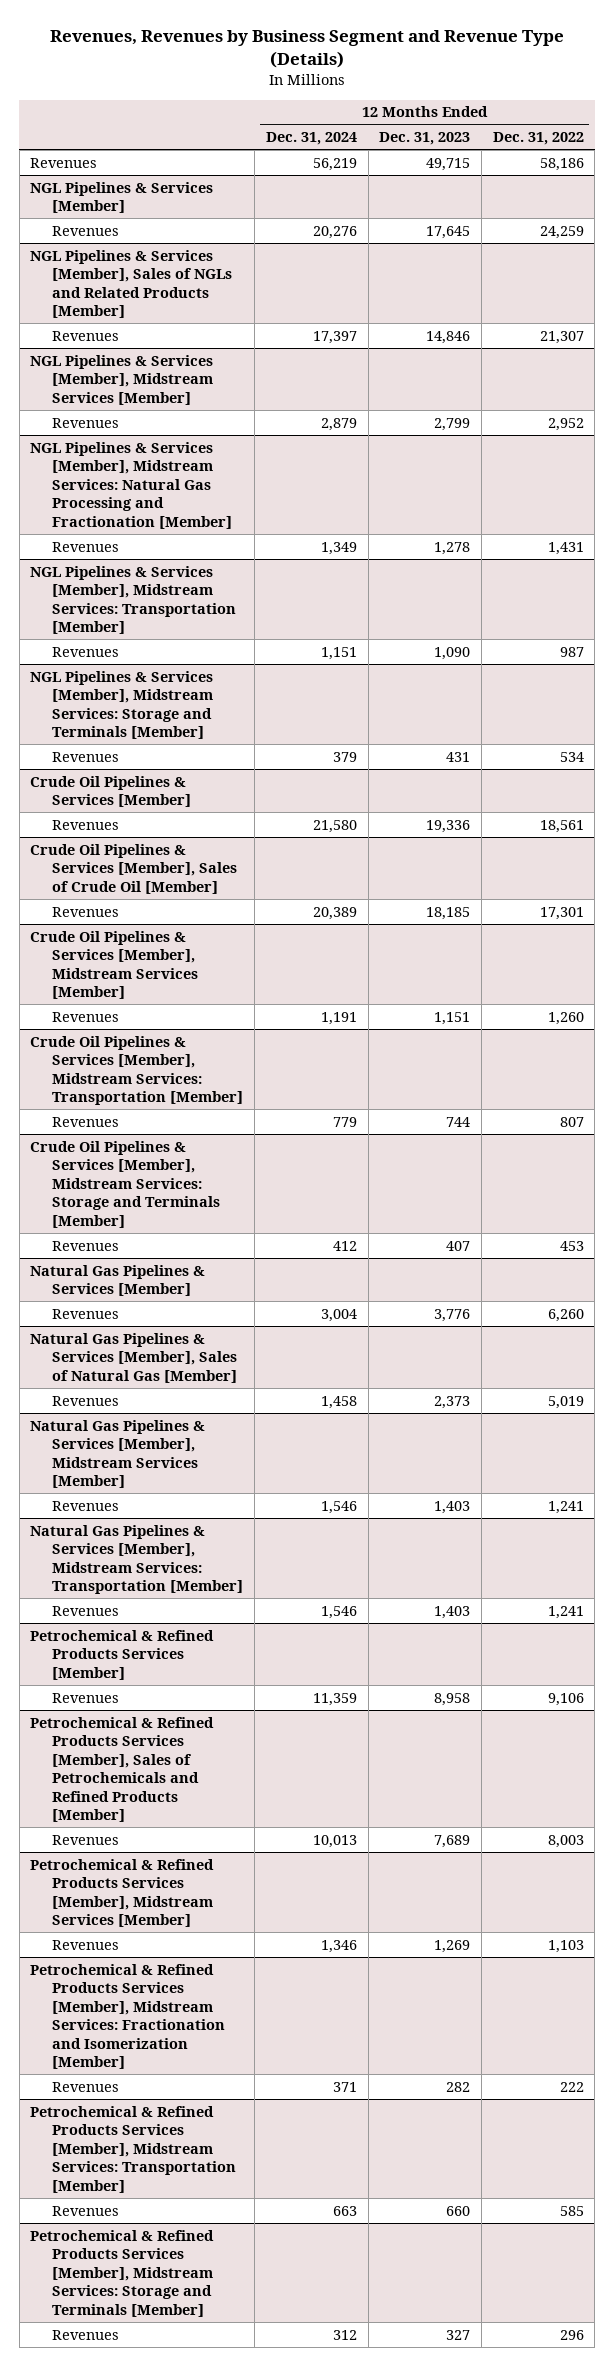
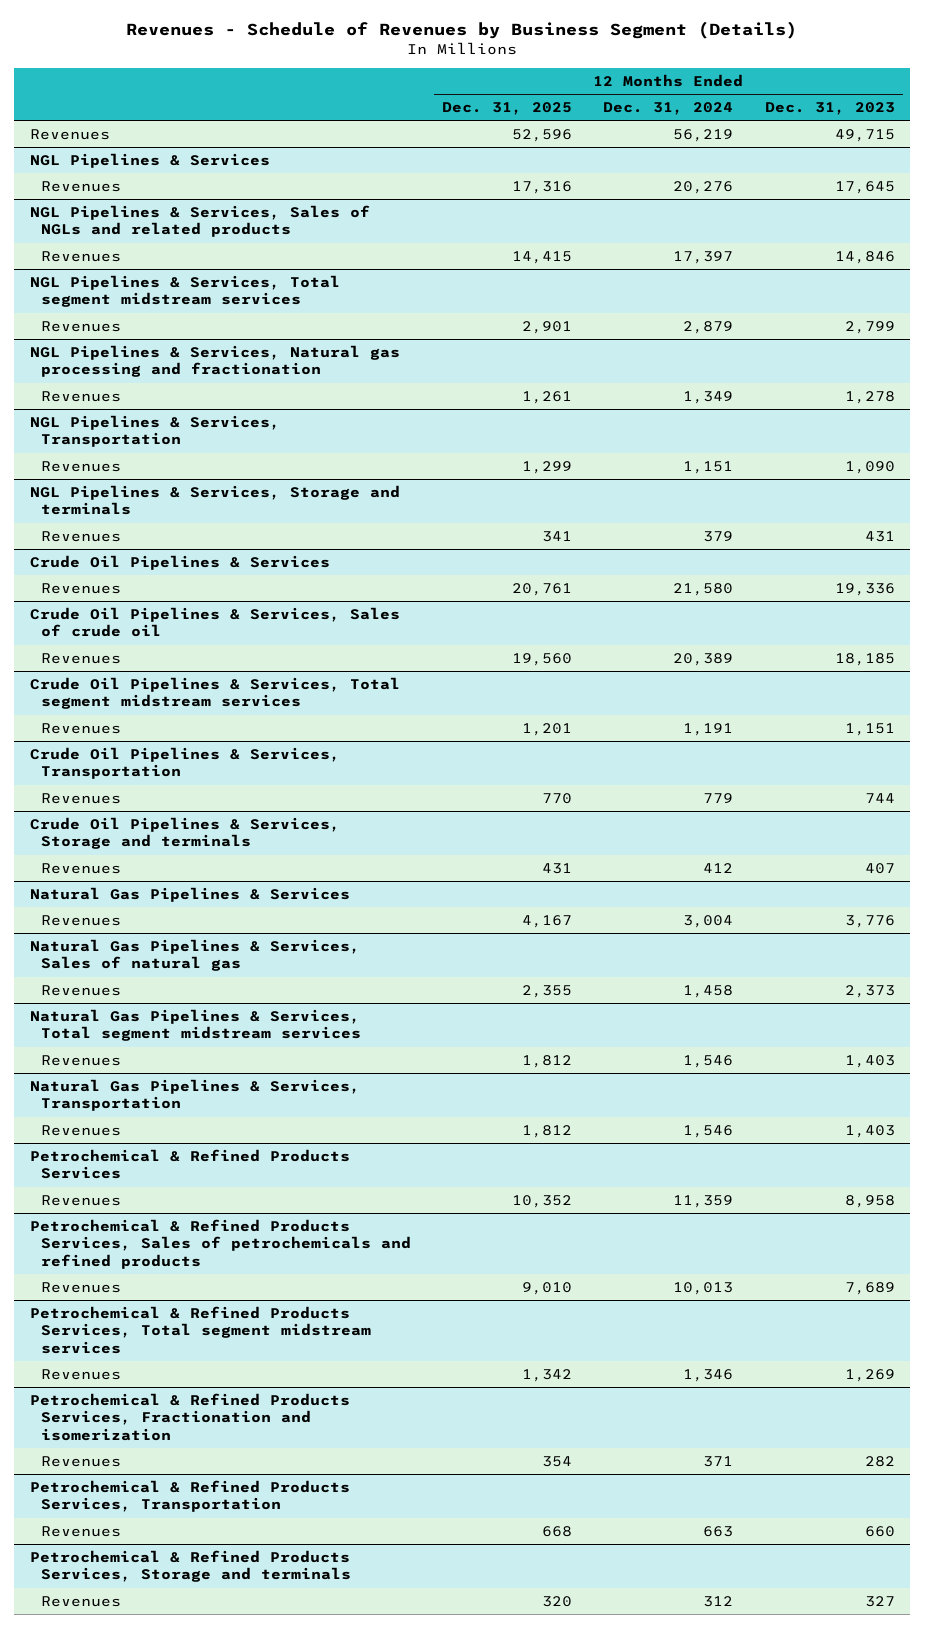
- Revenues, Revenues by Business Segment and Revenue Type (Details)
+ Revenues - Schedule of Revenues by Business Segment (Details)
- | 12 Months Ended Dec. 31, 2024 | 12 Months Ended Dec. 31, 2023 | 12 Months Ended Dec. 31, 2022
+ | 12 Months Ended Dec. 31, 2025 | 12 Months Ended Dec. 31, 2024 | 12 Months Ended Dec. 31, 2023
- NGL Pipelines & Services [Member]
+ NGL Pipelines & Services
- NGL Pipelines & Services [Member], Sales of NGLs and Related Products [Member]
+ NGL Pipelines & Services, Sales of NGLs and related products
- NGL Pipelines & Services [Member], Midstream Services [Member]
+ NGL Pipelines & Services, Total segment midstream services
- NGL Pipelines & Services [Member], Midstream Services: Natural Gas Processing and Fractionation [Member]
+ NGL Pipelines & Services, Natural gas processing and fractionation
- NGL Pipelines & Services [Member], Midstream Services: Transportation [Member]
+ NGL Pipelines & Services, Transportation
- NGL Pipelines & Services [Member], Midstream Services: Storage and Terminals [Member]
+ NGL Pipelines & Services, Storage and terminals
- Crude Oil Pipelines & Services [Member]
+ Crude Oil Pipelines & Services
- Crude Oil Pipelines & Services [Member], Sales of Crude Oil [Member]
+ Crude Oil Pipelines & Services, Sales of crude oil
- Crude Oil Pipelines & Services [Member], Midstream Services [Member]
+ Crude Oil Pipelines & Services, Total segment midstream services
- Crude Oil Pipelines & Services [Member], Midstream Services: Transportation [Member]
+ Crude Oil Pipelines & Services, Transportation
- Crude Oil Pipelines & Services [Member], Midstream Services: Storage and Terminals [Member]
+ Crude Oil Pipelines & Services, Storage and terminals
- Natural Gas Pipelines & Services [Member]
+ Natural Gas Pipelines & Services
- Natural Gas Pipelines & Services [Member], Sales of Natural Gas [Member]
+ Natural Gas Pipelines & Services, Sales of natural gas
- Natural Gas Pipelines & Services [Member], Midstream Services [Member]
+ Natural Gas Pipelines & Services, Total segment midstream services
- Natural Gas Pipelines & Services [Member], Midstream Services: Transportation [Member]
+ Natural Gas Pipelines & Services, Transportation
- Petrochemical & Refined Products Services [Member]
+ Petrochemical & Refined Products Services
- Petrochemical & Refined Products Services [Member], Sales of Petrochemicals and Refined Products [Member]
+ Petrochemical & Refined Products Services, Sales of petrochemicals and refined products
- Petrochemical & Refined Products Services [Member], Midstream Services [Member]
+ Petrochemical & Refined Products Services, Total segment midstream services
- Petrochemical & Refined Products Services [Member], Midstream Services: Fractionation and Isomerization [Member]
+ Petrochemical & Refined Products Services, Fractionation and isomerization
- Petrochemical & Refined Products Services [Member], Midstream Services: Transportation [Member]
+ Petrochemical & Refined Products Services, Transportation
- Petrochemical & Refined Products Services [Member], Midstream Services: Storage and Terminals [Member]
+ Petrochemical & Refined Products Services, Storage and terminals

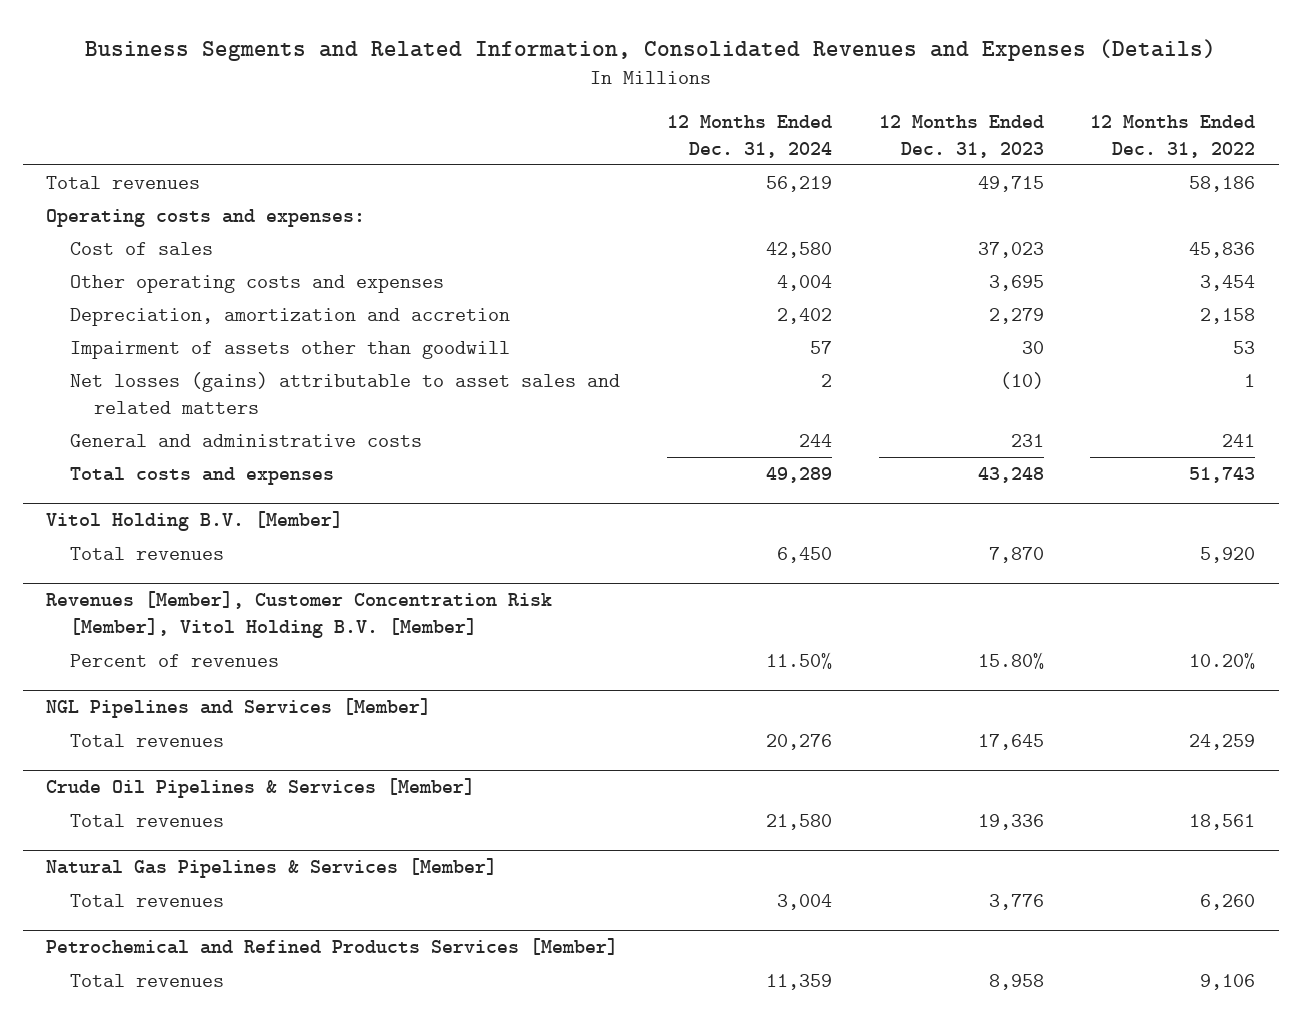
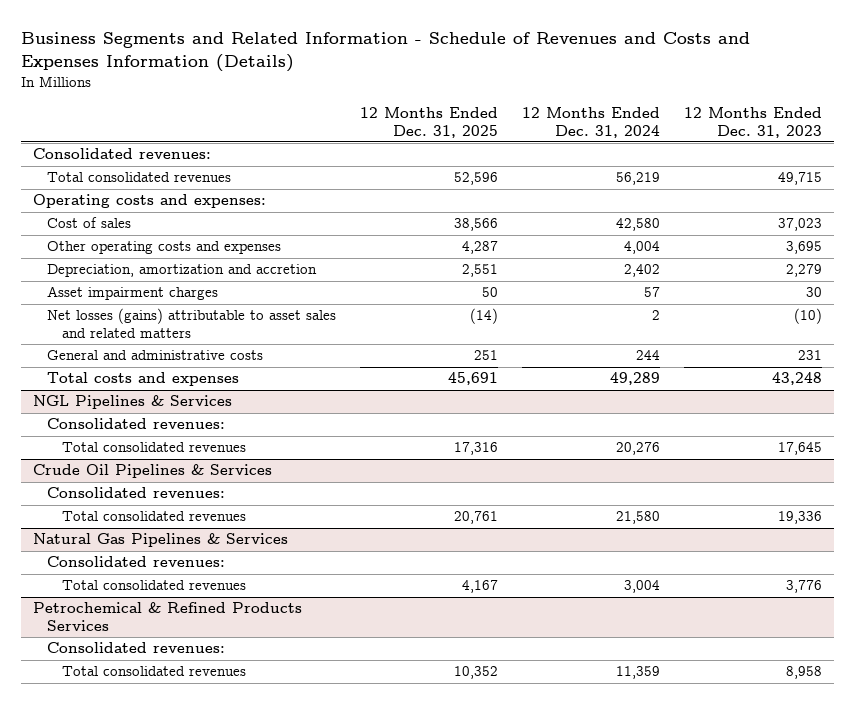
- Business Segments and Related Information, Consolidated Revenues and Expenses (Details)
+ Business Segments and Related Information - Schedule of Revenues and Costs and Expenses Information (Details)
- | 12 Months Ended Dec. 31, 2024 | 12 Months Ended Dec. 31, 2023 | 12 Months Ended Dec. 31, 2022
+ | 12 Months Ended Dec. 31, 2025 | 12 Months Ended Dec. 31, 2024 | 12 Months Ended Dec. 31, 2023
- Total revenues | 56,219 | 49,715 | 58,186
+ Consolidated revenues:
+ Total consolidated revenues | 52,596 | 56,219 | 49,715
- Impairment of assets other than goodwill | 57 | 30 | 53
+ Asset impairment charges | 50 | 57 | 30
- Vitol Holding B.V. [Member]
- Total revenues | 6,450 | 7,870 | 5,920
- Revenues [Member], Customer Concentration Risk [Member], Vitol Holding B.V. [Member]
- Percent of revenues | 11.50% | 15.80% | 10.20%
- NGL Pipelines and Services [Member]
- Total revenues | 20,276 | 17,645 | 24,259
- Crude Oil Pipelines & Services [Member]
- Total revenues | 21,580 | 19,336 | 18,561
- Natural Gas Pipelines & Services [Member]
- Total revenues | 3,004 | 3,776 | 6,260
- Petrochemical and Refined Products Services [Member]
- Total revenues | 11,359 | 8,958 | 9,106
+ NGL Pipelines & Services
+ Consolidated revenues:
+ Total consolidated revenues | 17,316 | 20,276 | 17,645
+ Crude Oil Pipelines & Services
+ Consolidated revenues:
+ Total consolidated revenues | 20,761 | 21,580 | 19,336
+ Natural Gas Pipelines & Services
+ Consolidated revenues:
+ Total consolidated revenues | 4,167 | 3,004 | 3,776
+ Petrochemical & Refined Products Services
+ Consolidated revenues:
+ Total consolidated revenues | 10,352 | 11,359 | 8,958

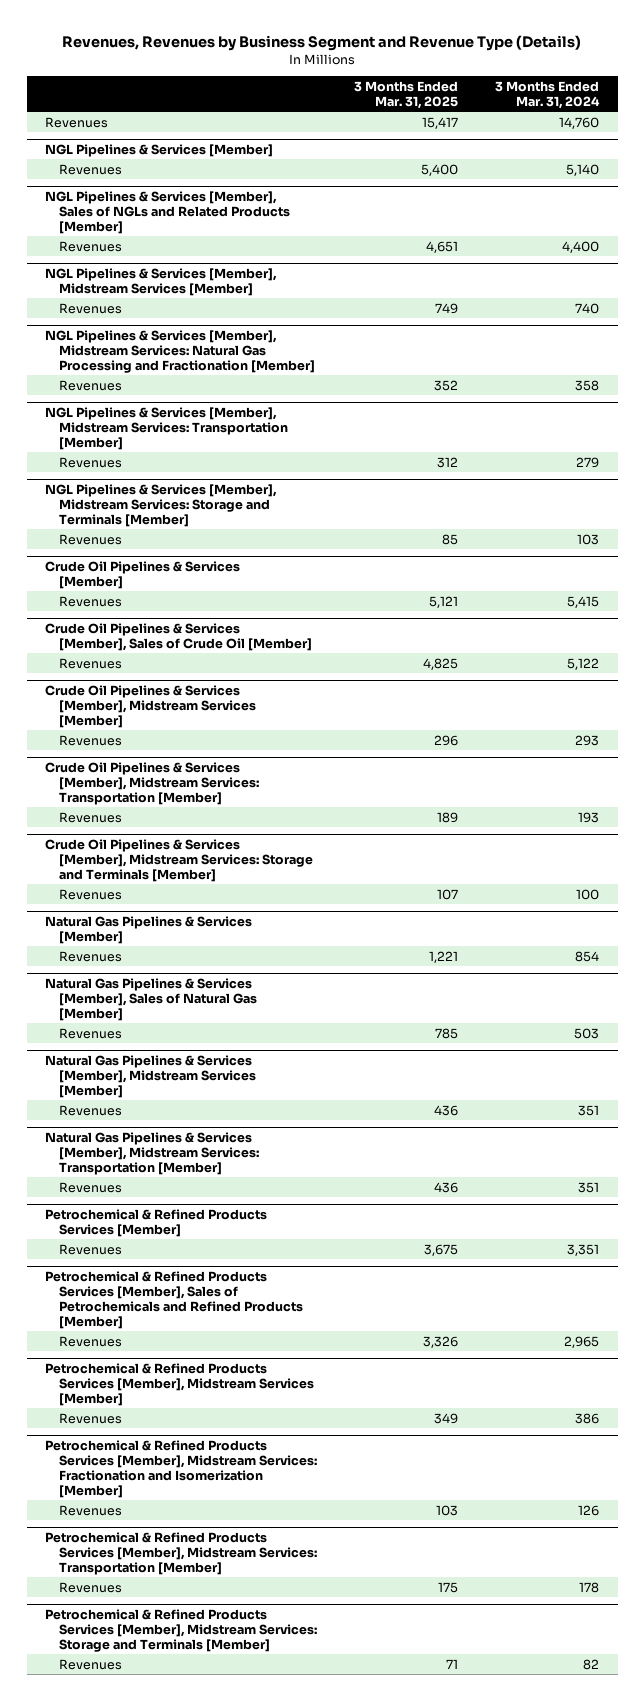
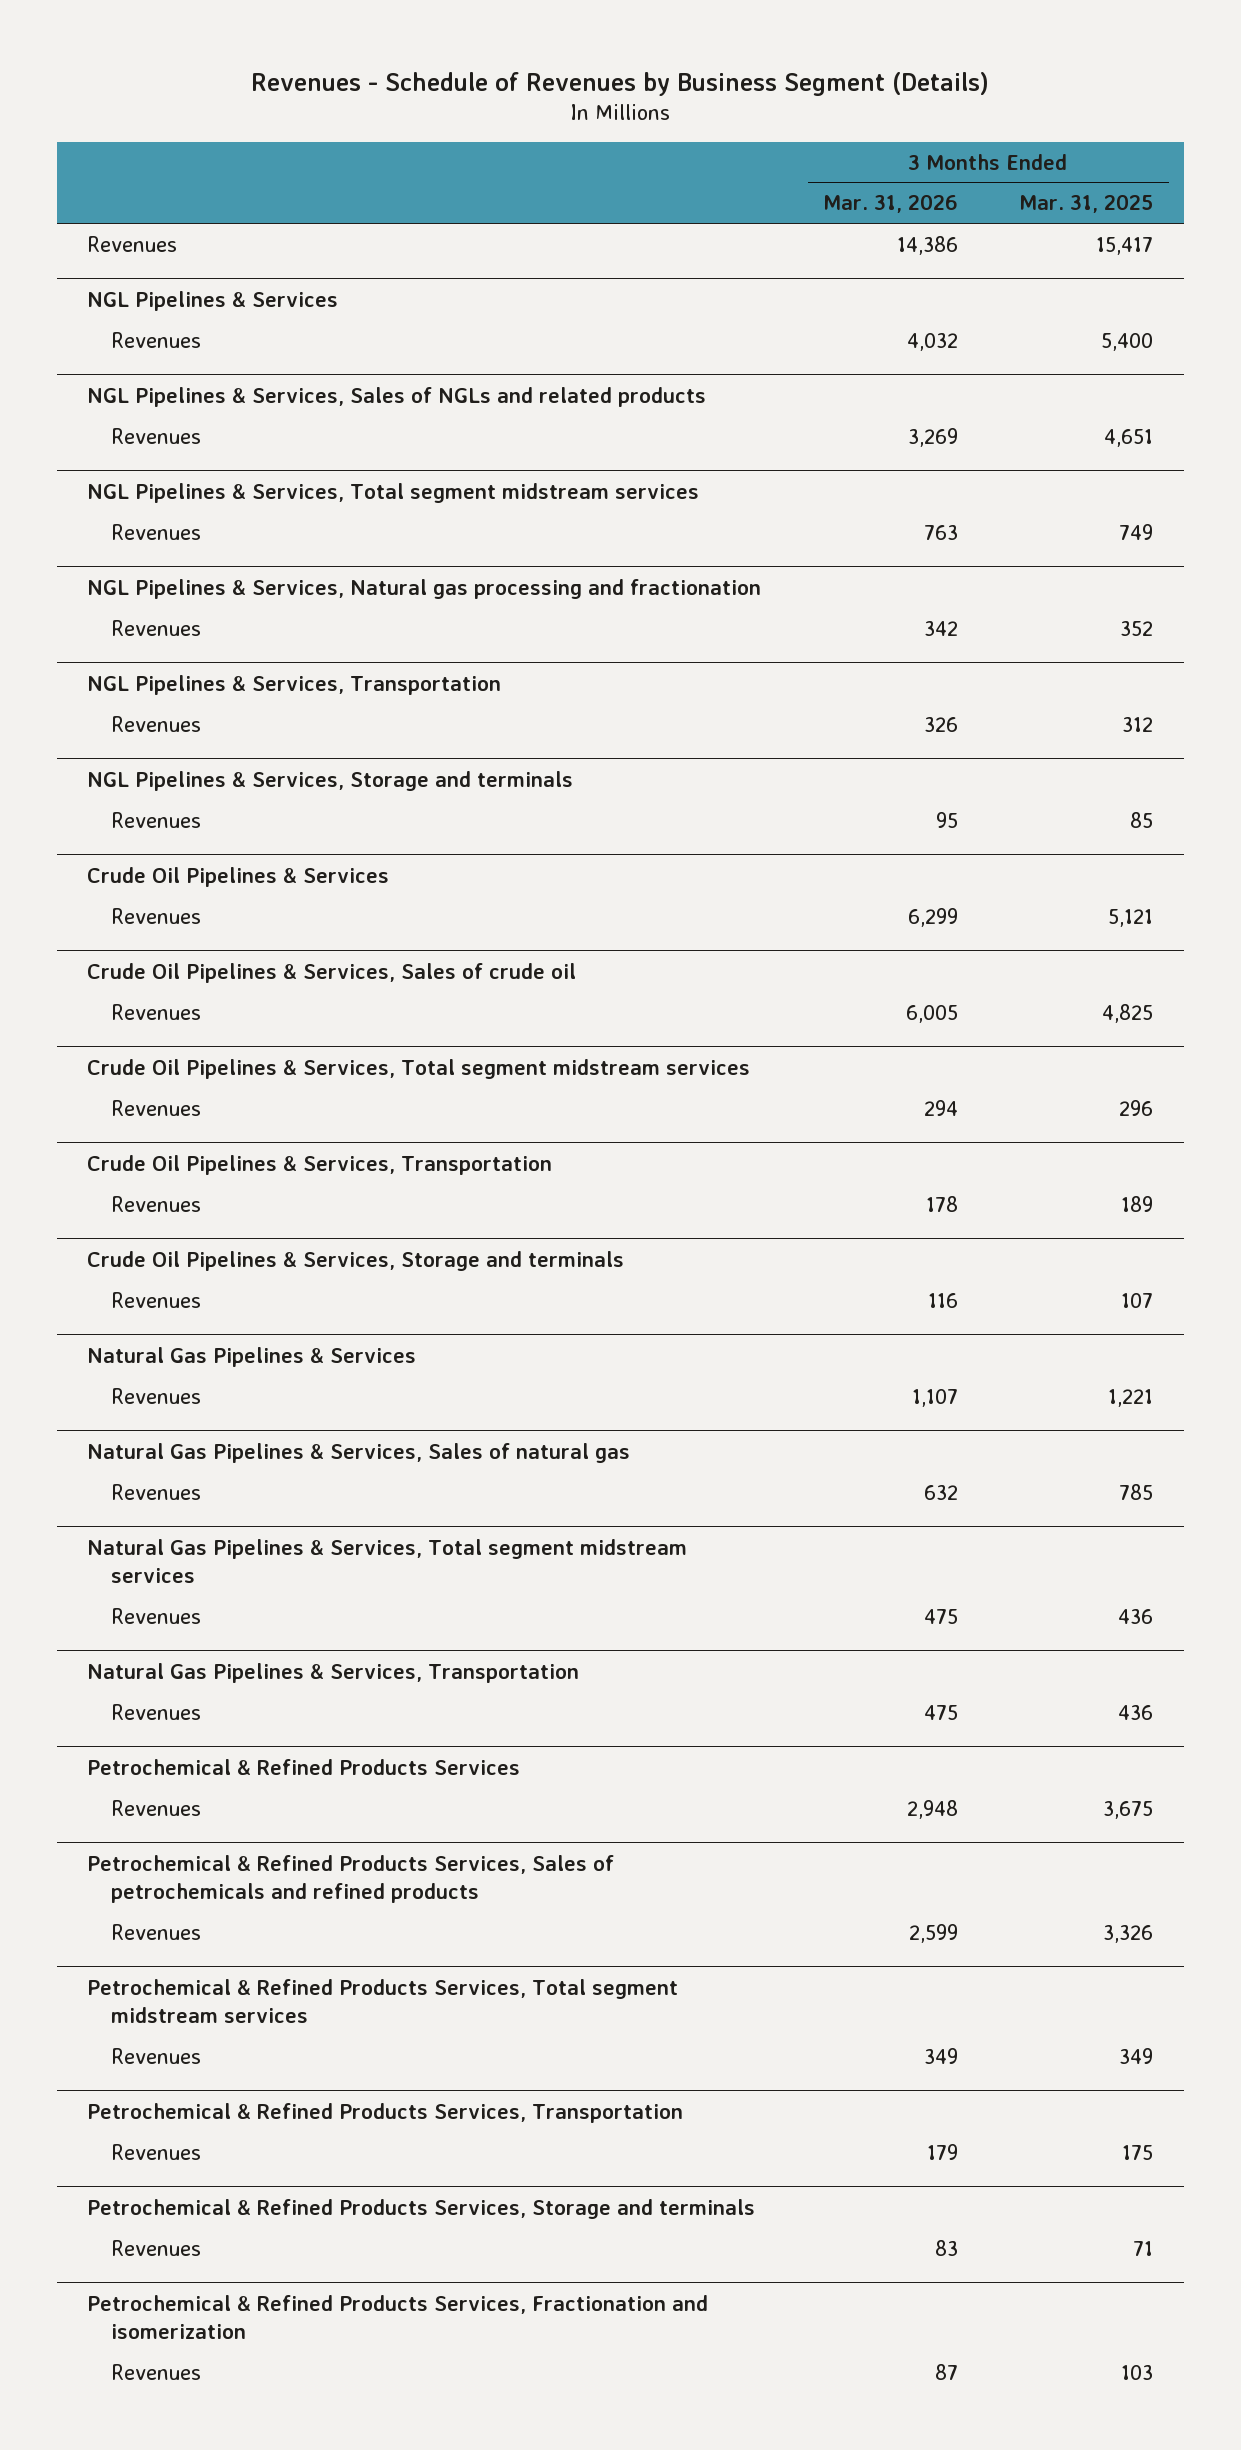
- Revenues, Revenues by Business Segment and Revenue Type (Details)
+ Revenues - Schedule of Revenues by Business Segment (Details)
- | 3 Months Ended Mar. 31, 2025 | 3 Months Ended Mar. 31, 2024
+ | 3 Months Ended Mar. 31, 2026 | 3 Months Ended Mar. 31, 2025
- NGL Pipelines & Services [Member]
+ NGL Pipelines & Services
- NGL Pipelines & Services [Member], Sales of NGLs and Related Products [Member]
+ NGL Pipelines & Services, Sales of NGLs and related products
- NGL Pipelines & Services [Member], Midstream Services [Member]
+ NGL Pipelines & Services, Total segment midstream services
- NGL Pipelines & Services [Member], Midstream Services: Natural Gas Processing and Fractionation [Member]
+ NGL Pipelines & Services, Natural gas processing and fractionation
- NGL Pipelines & Services [Member], Midstream Services: Transportation [Member]
+ NGL Pipelines & Services, Transportation
- NGL Pipelines & Services [Member], Midstream Services: Storage and Terminals [Member]
+ NGL Pipelines & Services, Storage and terminals
- Crude Oil Pipelines & Services [Member]
+ Crude Oil Pipelines & Services
- Crude Oil Pipelines & Services [Member], Sales of Crude Oil [Member]
+ Crude Oil Pipelines & Services, Sales of crude oil
- Crude Oil Pipelines & Services [Member], Midstream Services [Member]
+ Crude Oil Pipelines & Services, Total segment midstream services
- Crude Oil Pipelines & Services [Member], Midstream Services: Transportation [Member]
+ Crude Oil Pipelines & Services, Transportation
- Crude Oil Pipelines & Services [Member], Midstream Services: Storage and Terminals [Member]
+ Crude Oil Pipelines & Services, Storage and terminals
- Natural Gas Pipelines & Services [Member]
+ Natural Gas Pipelines & Services
- Natural Gas Pipelines & Services [Member], Sales of Natural Gas [Member]
+ Natural Gas Pipelines & Services, Sales of natural gas
- Natural Gas Pipelines & Services [Member], Midstream Services [Member]
+ Natural Gas Pipelines & Services, Total segment midstream services
- Natural Gas Pipelines & Services [Member], Midstream Services: Transportation [Member]
+ Natural Gas Pipelines & Services, Transportation
- Petrochemical & Refined Products Services [Member]
+ Petrochemical & Refined Products Services
- Petrochemical & Refined Products Services [Member], Sales of Petrochemicals and Refined Products [Member]
+ Petrochemical & Refined Products Services, Sales of petrochemicals and refined products
- Petrochemical & Refined Products Services [Member], Midstream Services [Member]
+ Petrochemical & Refined Products Services, Total segment midstream services
- Petrochemical & Refined Products Services [Member], Midstream Services: Fractionation and Isomerization [Member]
- Revenues | 103 | 126
- Petrochemical & Refined Products Services [Member], Midstream Services: Transportation [Member]
+ Petrochemical & Refined Products Services, Transportation
- Petrochemical & Refined Products Services [Member], Midstream Services: Storage and Terminals [Member]
+ Petrochemical & Refined Products Services, Storage and terminals
+ Petrochemical & Refined Products Services, Fractionation and isomerization
+ Revenues | 87 | 103

